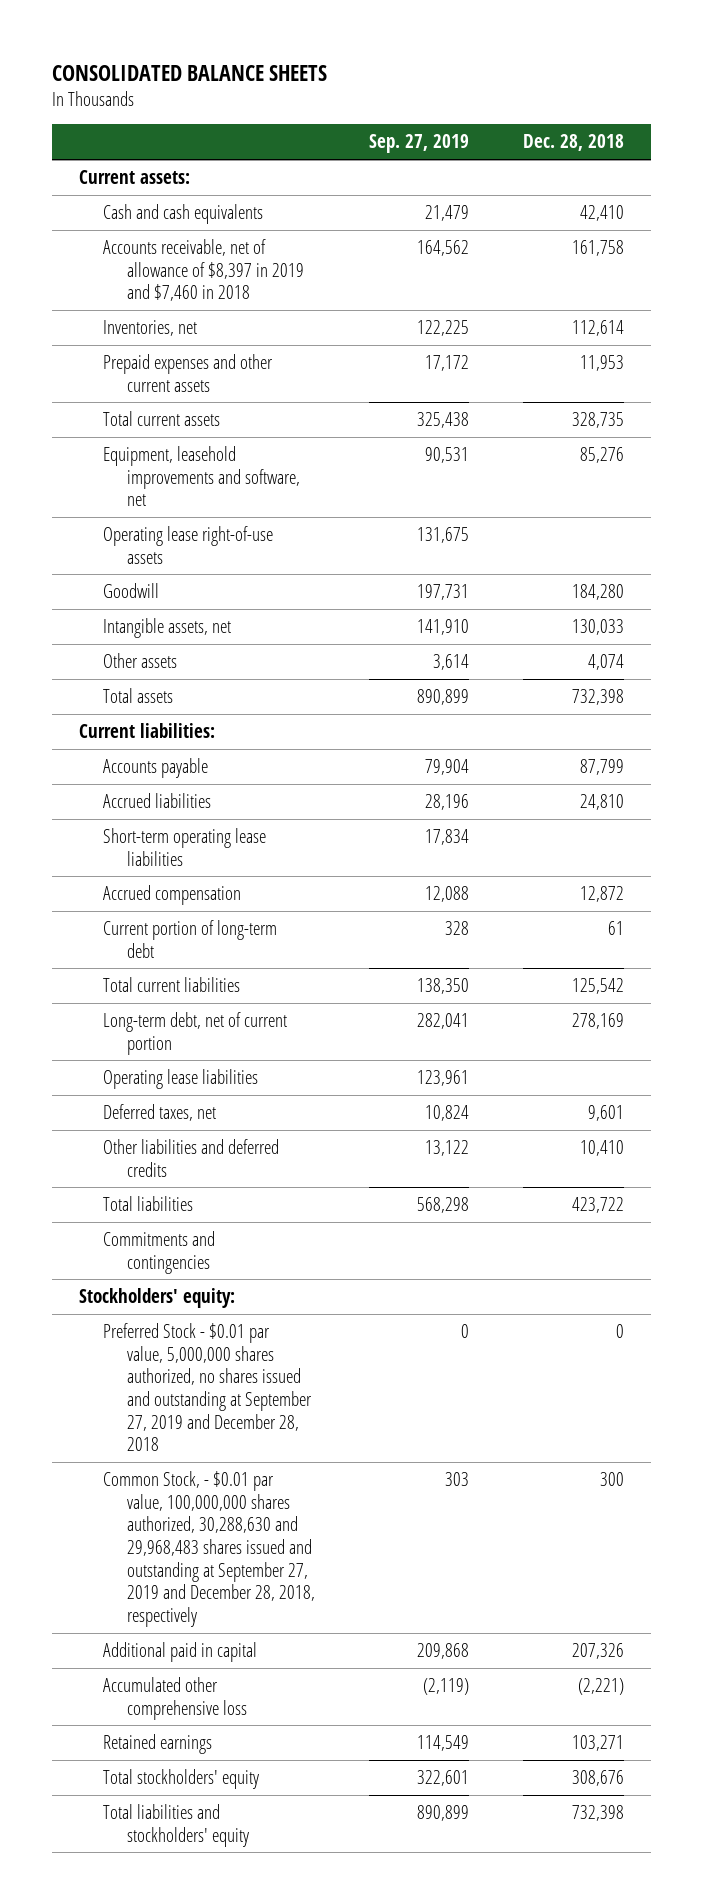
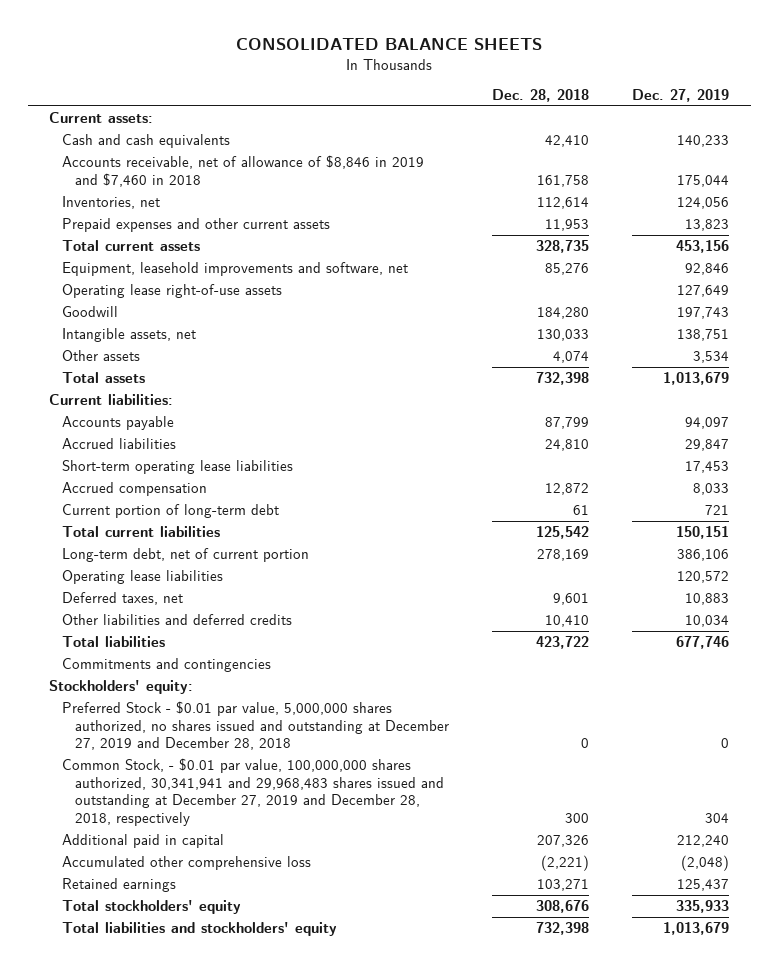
- | Sep. 27, 2019 | Dec. 28, 2018
+ | Dec. 28, 2018 | Dec. 27, 2019
- Accounts receivable, net of allowance of $8,397 in 2019 and $7,460 in 2018 | 164,562 | 161,758
+ Accounts receivable, net of allowance of $8,846 in 2019 and $7,460 in 2018 | 161,758 | 175,044
- Preferred Stock - $0.01 par value, 5,000,000 shares authorized, no shares issued and outstanding at September 27, 2019 and December 28, 2018 | 0 | 0
- Common Stock, - $0.01 par value, 100,000,000 shares authorized, 30,288,630 and 29,968,483 shares issued and outstanding at September 27, 2019 and December 28, 2018, respectively | 303 | 300
+ Preferred Stock - $0.01 par value, 5,000,000 shares authorized, no shares issued and outstanding at December 27, 2019 and December 28, 2018 | 0 | 0
+ Common Stock, - $0.01 par value, 100,000,000 shares authorized, 30,341,941 and 29,968,483 shares issued and outstanding at December 27, 2019 and December 28, 2018, respectively | 300 | 304

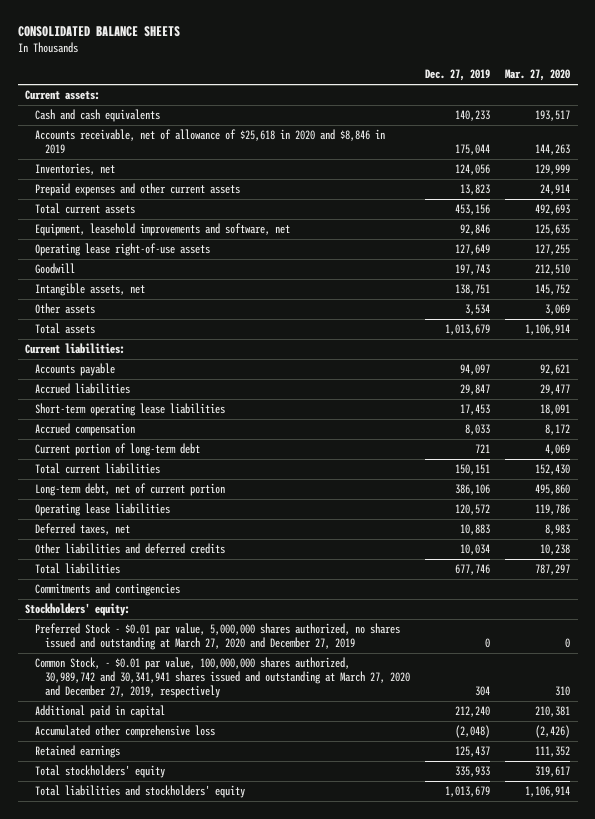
- | Dec. 28, 2018 | Dec. 27, 2019
+ | Dec. 27, 2019 | Mar. 27, 2020
- Accounts receivable, net of allowance of $8,846 in 2019 and $7,460 in 2018 | 161,758 | 175,044
+ Accounts receivable, net of allowance of $25,618 in 2020 and $8,846 in 2019 | 175,044 | 144,263
- Preferred Stock - $0.01 par value, 5,000,000 shares authorized, no shares issued and outstanding at December 27, 2019 and December 28, 2018 | 0 | 0
- Common Stock, - $0.01 par value, 100,000,000 shares authorized, 30,341,941 and 29,968,483 shares issued and outstanding at December 27, 2019 and December 28, 2018, respectively | 300 | 304
+ Preferred Stock - $0.01 par value, 5,000,000 shares authorized, no shares issued and outstanding at March 27, 2020 and December 27, 2019 | 0 | 0
+ Common Stock, - $0.01 par value, 100,000,000 shares authorized, 30,989,742 and 30,341,941 shares issued and outstanding at March 27, 2020 and December 27, 2019, respectively | 304 | 310

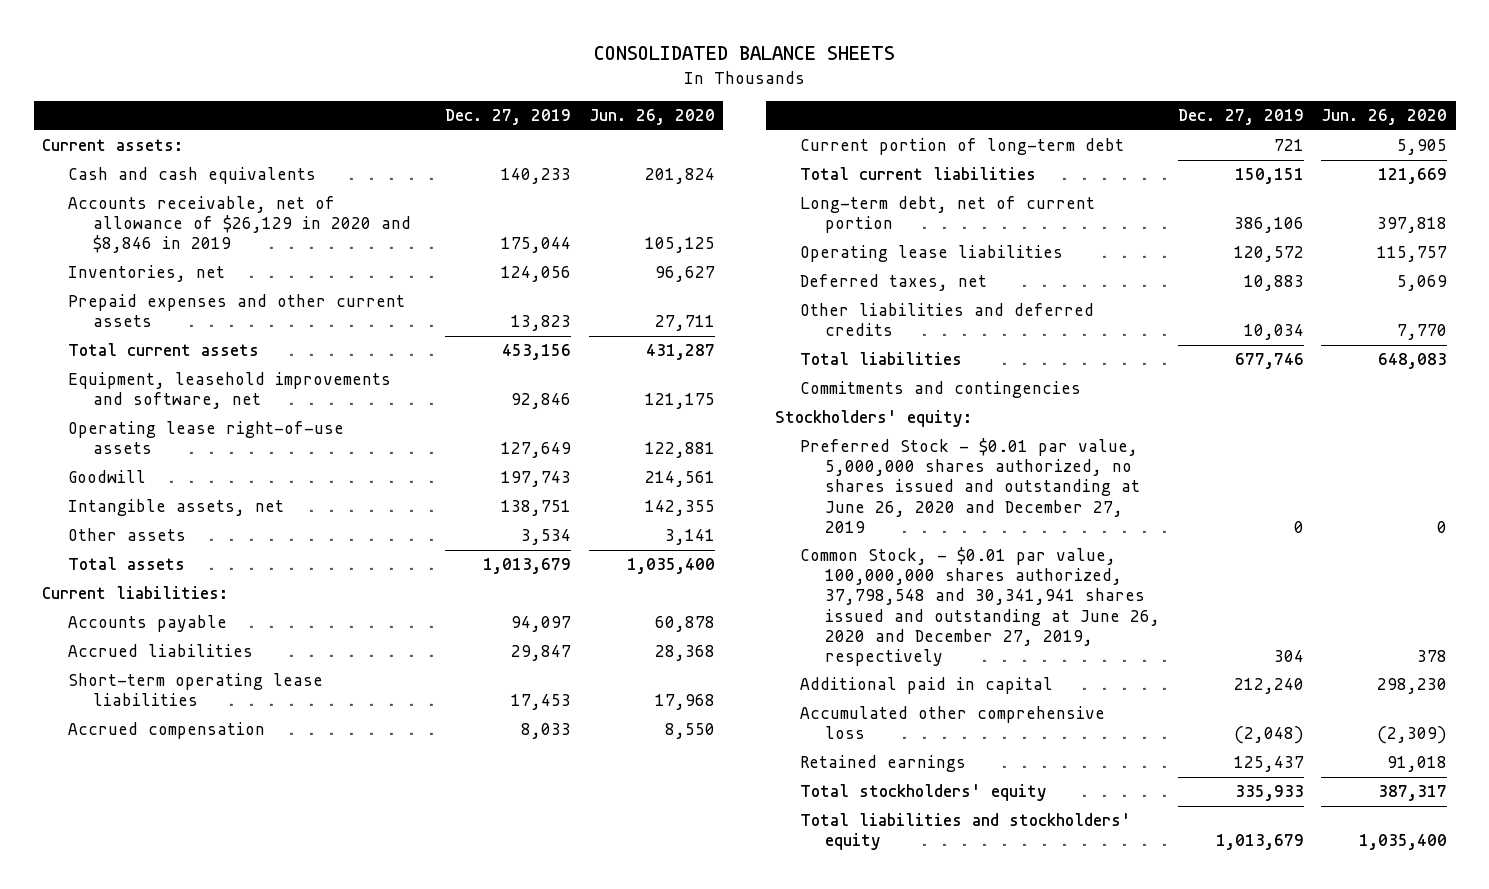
- | Dec. 27, 2019 | Mar. 27, 2020
+ | Dec. 27, 2019 | Jun. 26, 2020
- Accounts receivable, net of allowance of $25,618 in 2020 and $8,846 in 2019 | 175,044 | 144,263
+ Accounts receivable, net of allowance of $26,129 in 2020 and $8,846 in 2019 | 175,044 | 105,125
- Preferred Stock - $0.01 par value, 5,000,000 shares authorized, no shares issued and outstanding at March 27, 2020 and December 27, 2019 | 0 | 0
- Common Stock, - $0.01 par value, 100,000,000 shares authorized, 30,989,742 and 30,341,941 shares issued and outstanding at March 27, 2020 and December 27, 2019, respectively | 304 | 310
+ Preferred Stock - $0.01 par value, 5,000,000 shares authorized, no shares issued and outstanding at June 26, 2020 and December 27, 2019 | 0 | 0
+ Common Stock, - $0.01 par value, 100,000,000 shares authorized, 37,798,548 and 30,341,941 shares issued and outstanding at June 26, 2020 and December 27, 2019, respectively | 304 | 378

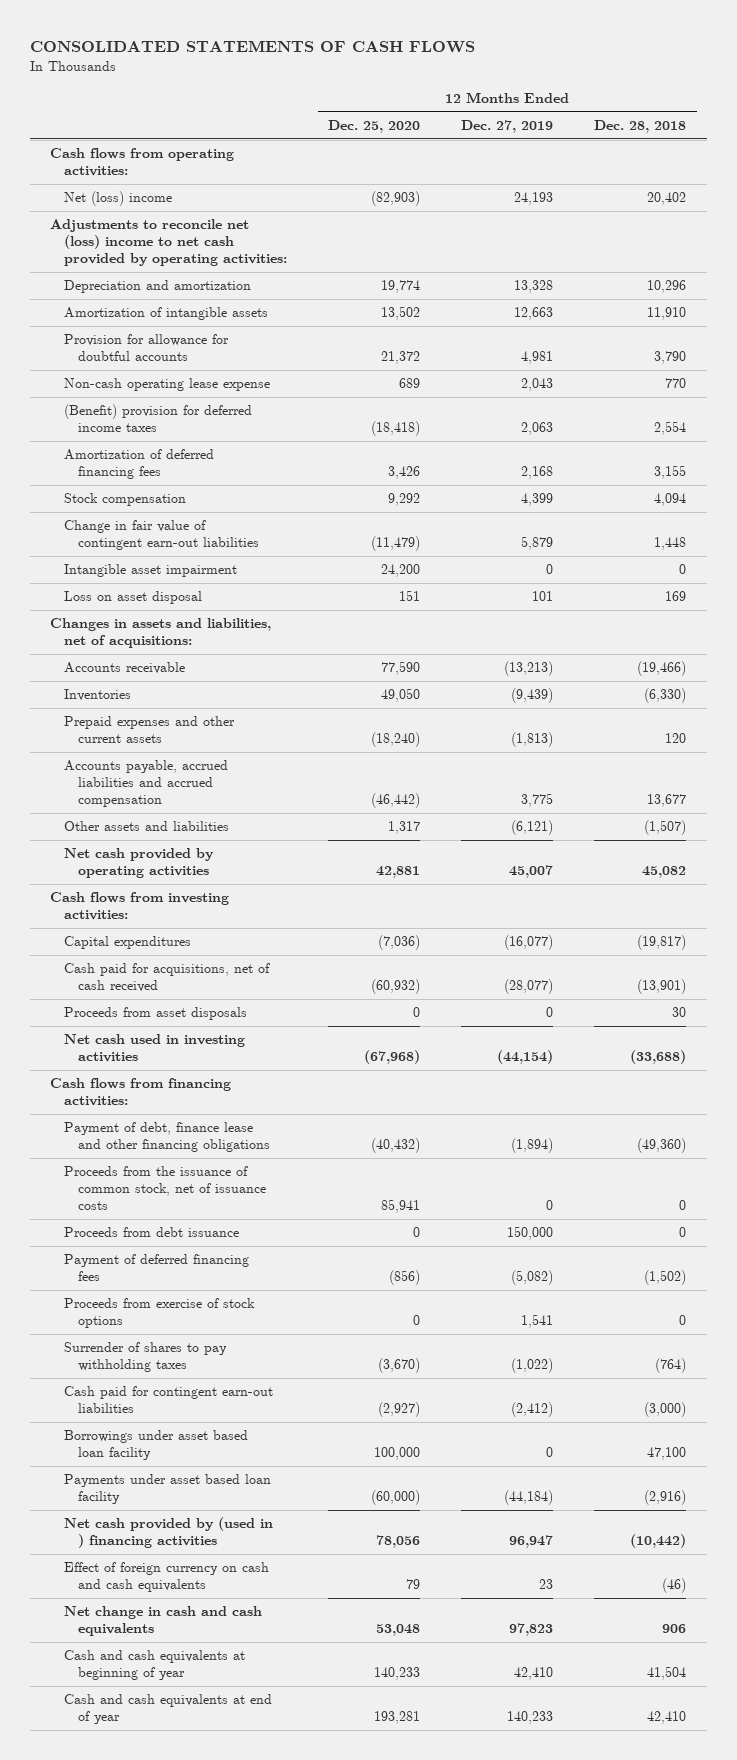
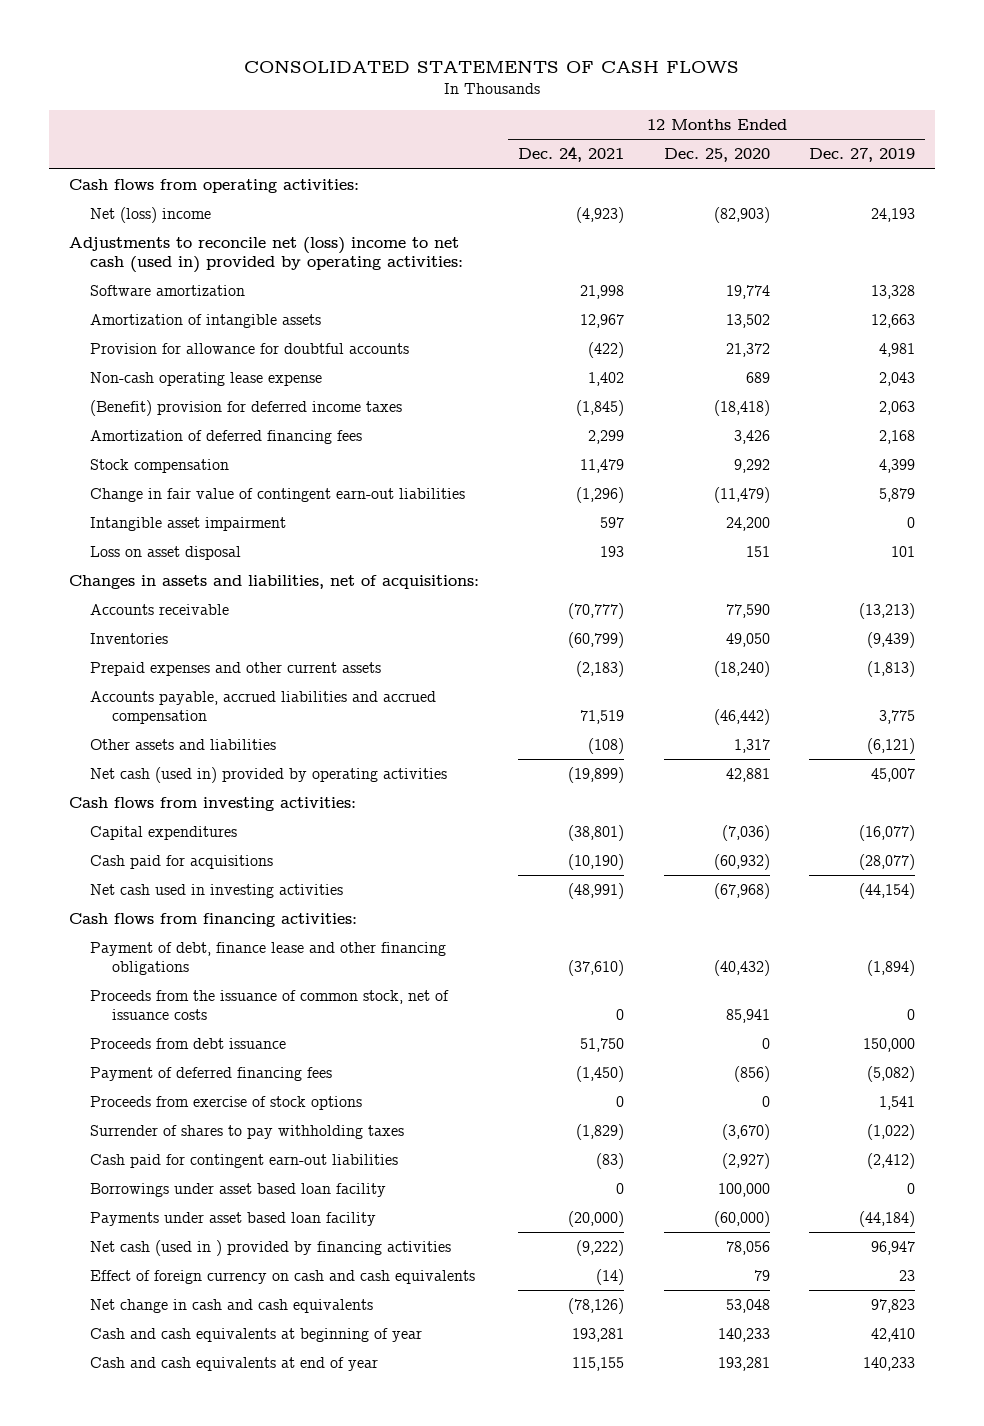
- | 12 Months Ended Dec. 25, 2020 | 12 Months Ended Dec. 27, 2019 | 12 Months Ended Dec. 28, 2018
+ | 12 Months Ended Dec. 24, 2021 | 12 Months Ended Dec. 25, 2020 | 12 Months Ended Dec. 27, 2019
- Adjustments to reconcile net (loss) income to net cash provided by operating activities:
- Depreciation and amortization | 19,774 | 13,328 | 10,296
+ Adjustments to reconcile net (loss) income to net cash (used in) provided by operating activities:
+ Software amortization | 21,998 | 19,774 | 13,328
- Net cash provided by operating activities | 42,881 | 45,007 | 45,082
+ Net cash (used in) provided by operating activities | (19,899) | 42,881 | 45,007
- Cash paid for acquisitions, net of cash received | (60,932) | (28,077) | (13,901)
- Proceeds from asset disposals | 0 | 0 | 30
+ Cash paid for acquisitions | (10,190) | (60,932) | (28,077)
- Net cash provided by (used in ) financing activities | 78,056 | 96,947 | (10,442)
+ Net cash (used in ) provided by financing activities | (9,222) | 78,056 | 96,947

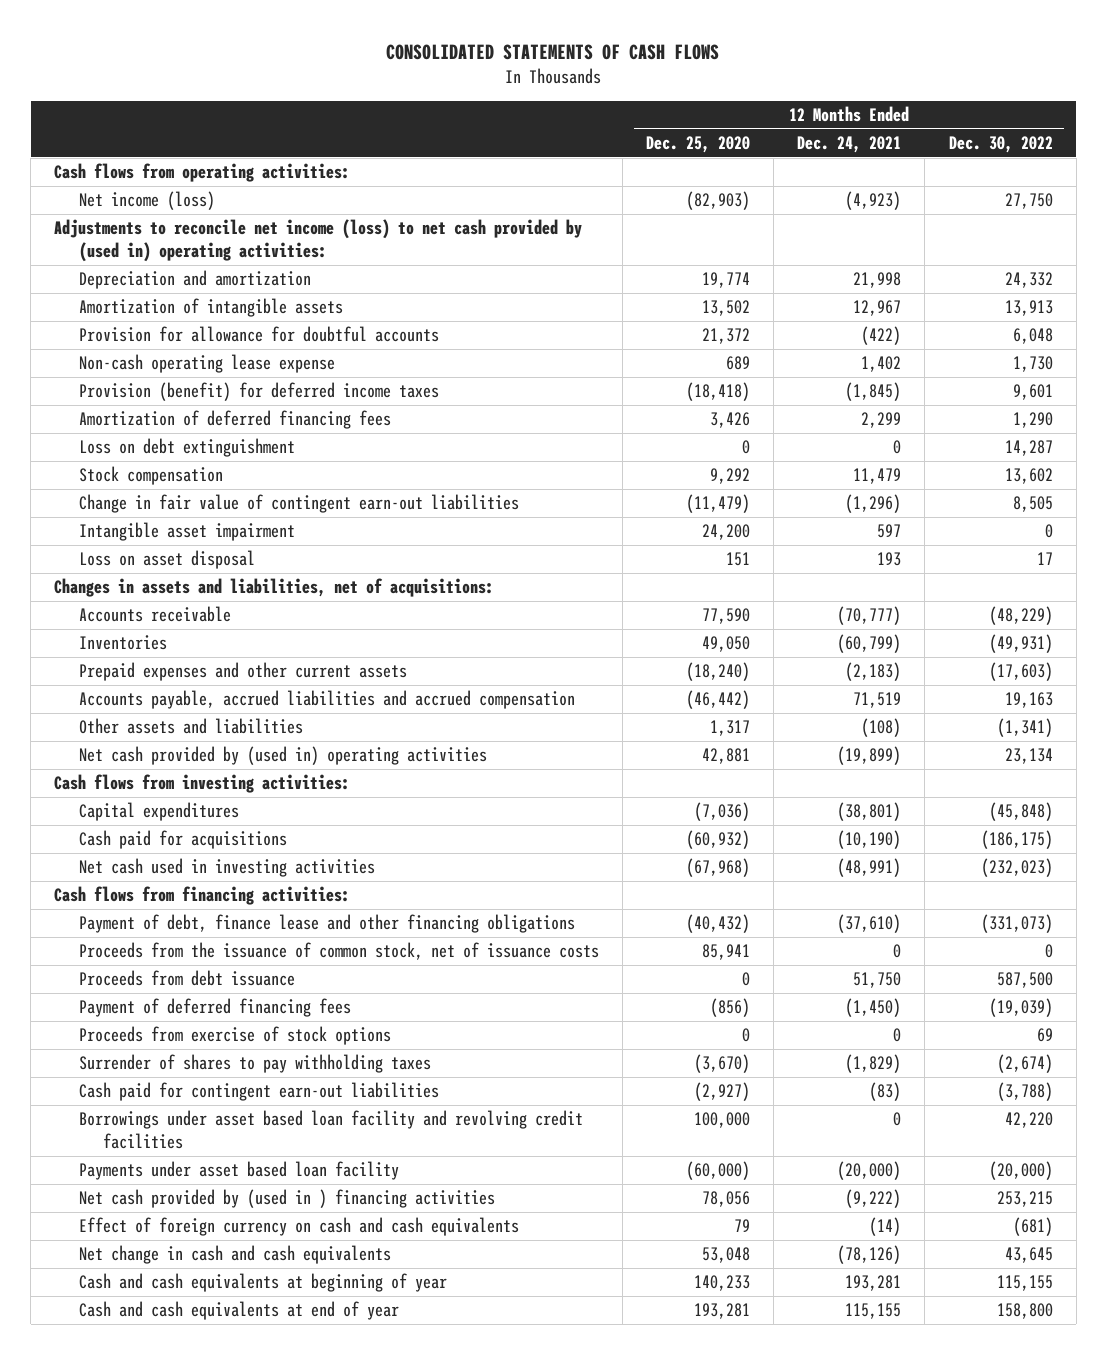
- | 12 Months Ended Dec. 24, 2021 | 12 Months Ended Dec. 25, 2020 | 12 Months Ended Dec. 27, 2019
+ | 12 Months Ended Dec. 25, 2020 | 12 Months Ended Dec. 24, 2021 | 12 Months Ended Dec. 30, 2022
- Net (loss) income | (4,923) | (82,903) | 24,193
- Adjustments to reconcile net (loss) income to net cash (used in) provided by operating activities:
- Software amortization | 21,998 | 19,774 | 13,328
+ Net income (loss) | (82,903) | (4,923) | 27,750
+ Adjustments to reconcile net income (loss) to net cash provided by (used in) operating activities:
+ Depreciation and amortization | 19,774 | 21,998 | 24,332
- (Benefit) provision for deferred income taxes | (1,845) | (18,418) | 2,063
+ Provision (benefit) for deferred income taxes | (18,418) | (1,845) | 9,601
+ Loss on debt extinguishment | 0 | 0 | 14,287
- Net cash (used in) provided by operating activities | (19,899) | 42,881 | 45,007
+ Net cash provided by (used in) operating activities | 42,881 | (19,899) | 23,134
- Borrowings under asset based loan facility | 0 | 100,000 | 0
+ Borrowings under asset based loan facility and revolving credit facilities | 100,000 | 0 | 42,220
- Net cash (used in ) provided by financing activities | (9,222) | 78,056 | 96,947
+ Net cash provided by (used in ) financing activities | 78,056 | (9,222) | 253,215

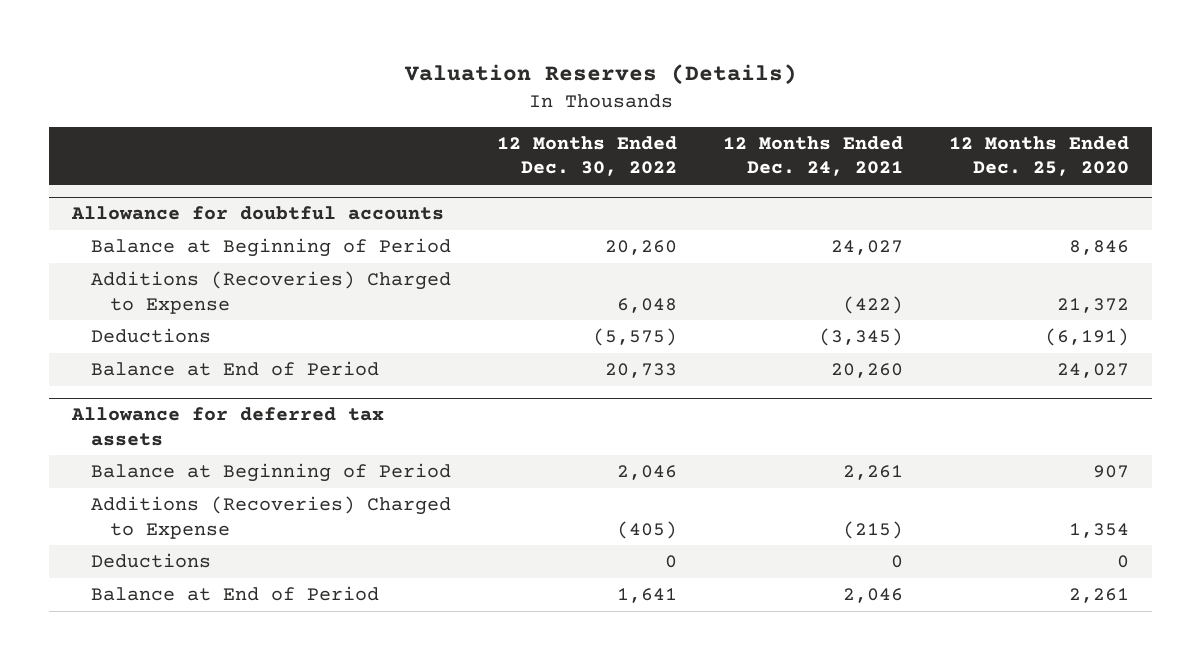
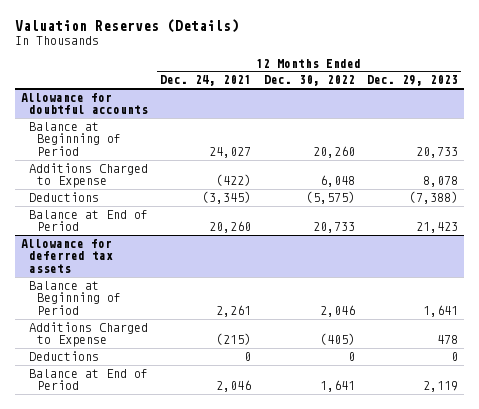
- | 12 Months Ended Dec. 30, 2022 | 12 Months Ended Dec. 24, 2021 | 12 Months Ended Dec. 25, 2020
+ | 12 Months Ended Dec. 24, 2021 | 12 Months Ended Dec. 30, 2022 | 12 Months Ended Dec. 29, 2023
@ Allowance for doubtful accounts
- Additions (Recoveries) Charged to Expense | 6,048 | (422) | 21,372
+ Additions Charged to Expense | (422) | 6,048 | 8,078
@ Allowance for deferred tax assets
- Additions (Recoveries) Charged to Expense | (405) | (215) | 1,354
+ Additions Charged to Expense | (215) | (405) | 478

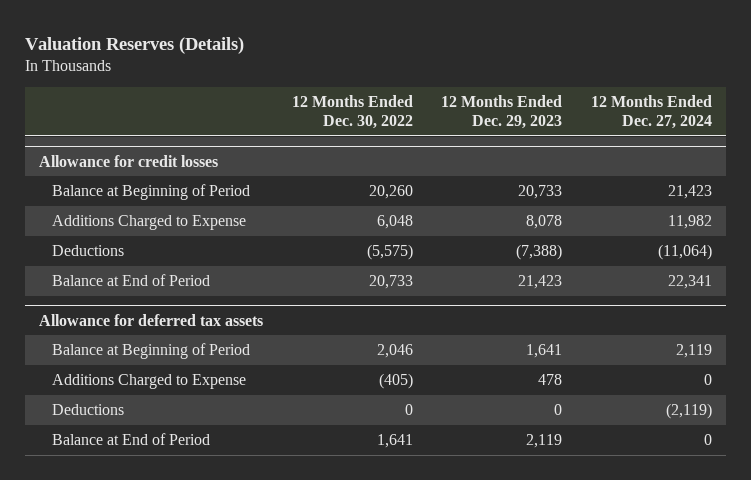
- | 12 Months Ended Dec. 24, 2021 | 12 Months Ended Dec. 30, 2022 | 12 Months Ended Dec. 29, 2023
+ | 12 Months Ended Dec. 30, 2022 | 12 Months Ended Dec. 29, 2023 | 12 Months Ended Dec. 27, 2024
- Allowance for doubtful accounts
+ Allowance for credit losses

